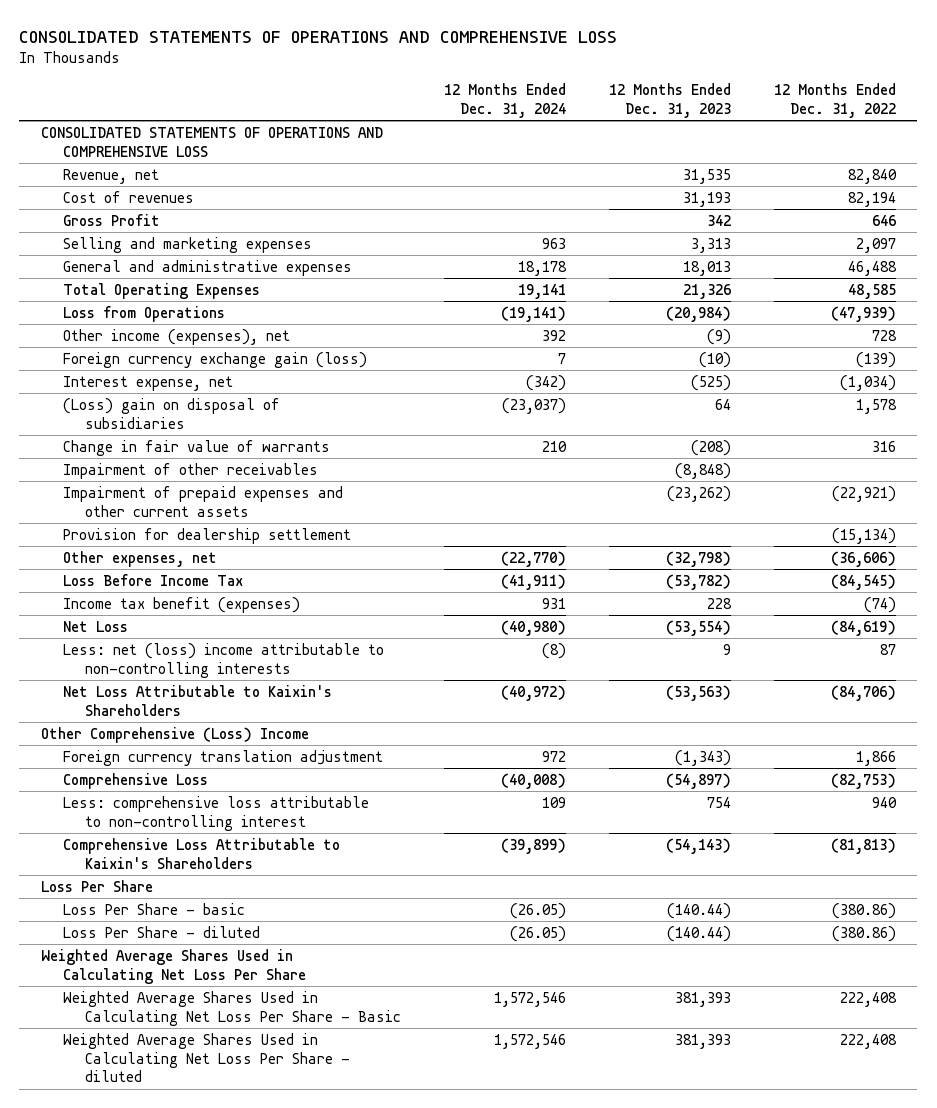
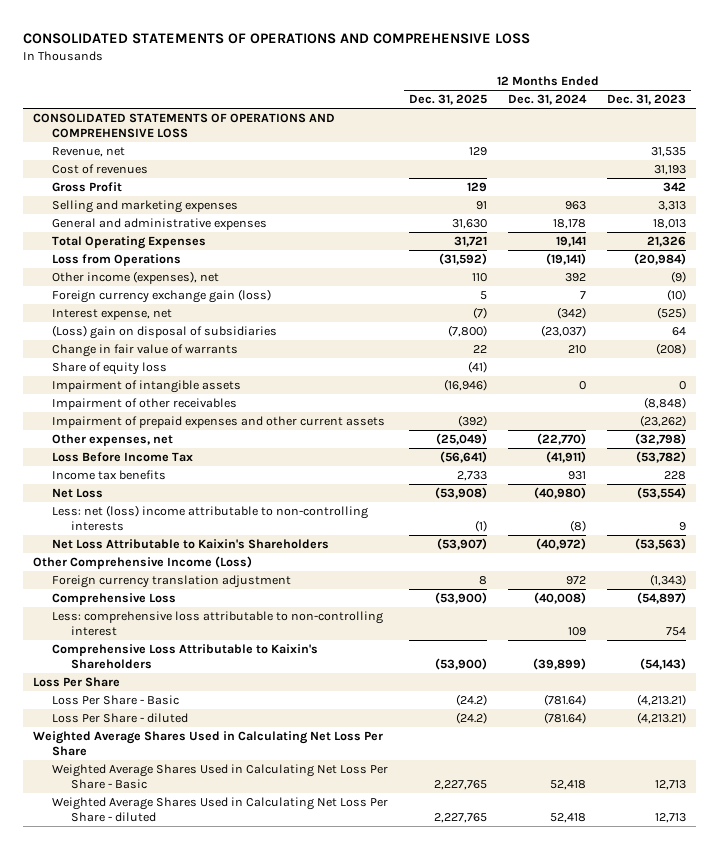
- | 12 Months Ended Dec. 31, 2024 | 12 Months Ended Dec. 31, 2023 | 12 Months Ended Dec. 31, 2022
+ | 12 Months Ended Dec. 31, 2025 | 12 Months Ended Dec. 31, 2024 | 12 Months Ended Dec. 31, 2023
+ Share of equity loss | (41) | |
+ Impairment of intangible assets | (16,946) | 0 | 0
- Provision for dealership settlement | | | (15,134)
- Income tax benefit (expenses) | 931 | 228 | (74)
+ Income tax benefits | 2,733 | 931 | 228
- Other Comprehensive (Loss) Income
+ Other Comprehensive Income (Loss)
- Loss Per Share - basic | (26.05) | (140.44) | (380.86)
- Loss Per Share - diluted | (26.05) | (140.44) | (380.86)
+ Loss Per Share - Basic | (24.2) | (781.64) | (4,213.21)
+ Loss Per Share - diluted | (24.2) | (781.64) | (4,213.21)
- Weighted Average Shares Used in Calculating Net Loss Per Share - Basic | 1,572,546 | 381,393 | 222,408
- Weighted Average Shares Used in Calculating Net Loss Per Share - diluted | 1,572,546 | 381,393 | 222,408
+ Weighted Average Shares Used in Calculating Net Loss Per Share - Basic | 2,227,765 | 52,418 | 12,713
+ Weighted Average Shares Used in Calculating Net Loss Per Share - diluted | 2,227,765 | 52,418 | 12,713

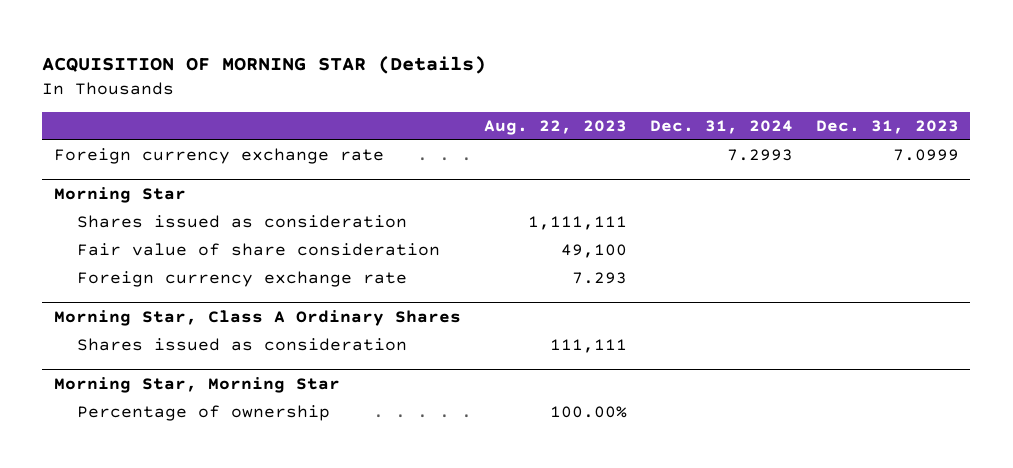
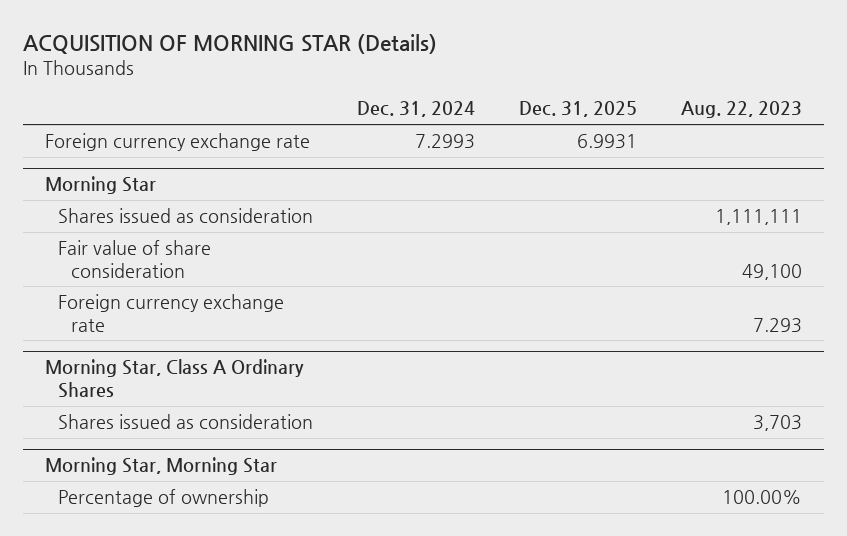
- | Aug. 22, 2023 | Dec. 31, 2024 | Dec. 31, 2023
+ | Dec. 31, 2024 | Dec. 31, 2025 | Aug. 22, 2023
@ Morning Star, Class A Ordinary Shares
- Shares issued as consideration | 111,111 | |
+ Shares issued as consideration | | | 3,703

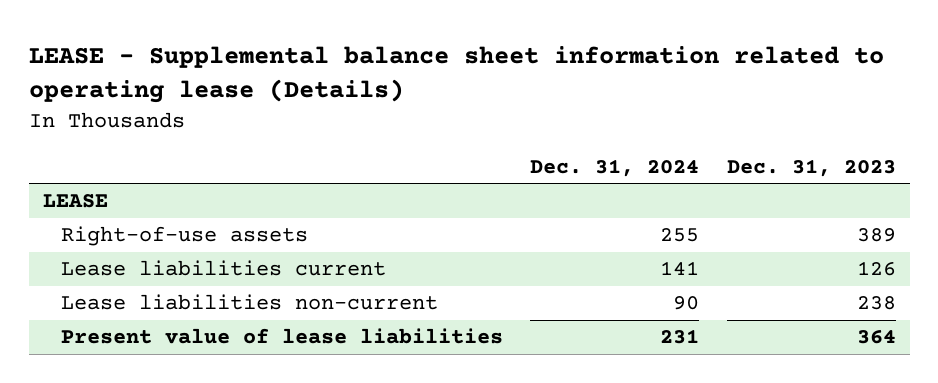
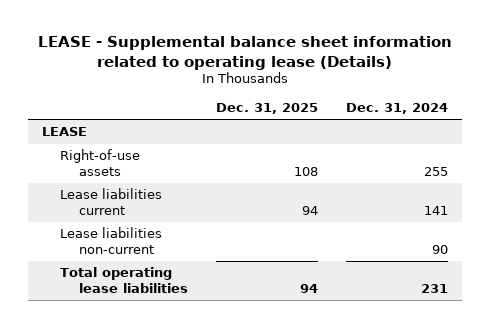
- | Dec. 31, 2024 | Dec. 31, 2023
+ | Dec. 31, 2025 | Dec. 31, 2024
- Present value of lease liabilities | 231 | 364
+ Total operating lease liabilities | 94 | 231

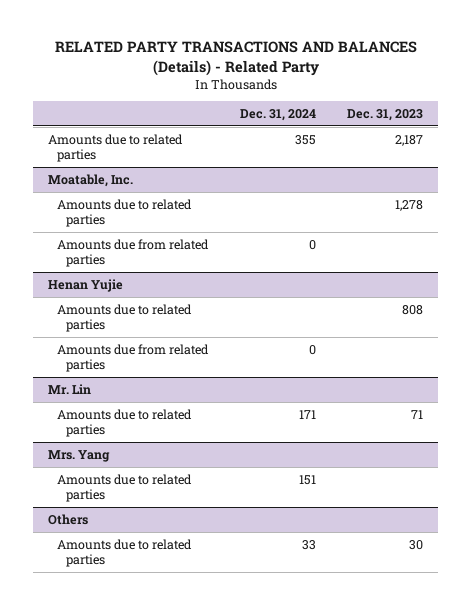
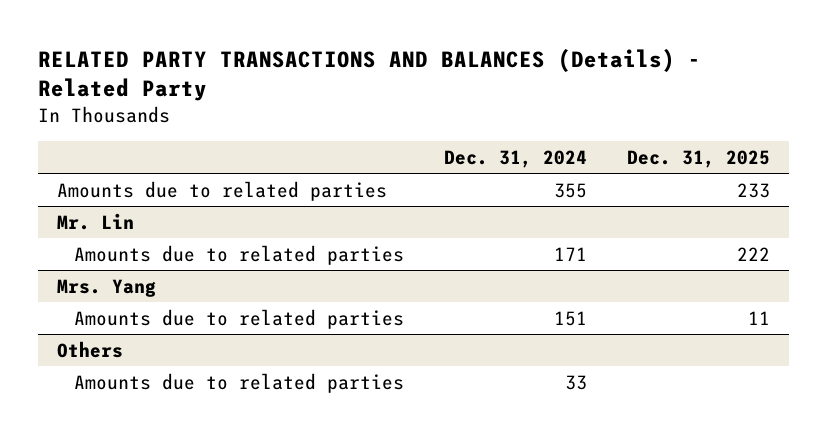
- | Dec. 31, 2024 | Dec. 31, 2023
+ | Dec. 31, 2024 | Dec. 31, 2025
- Moatable, Inc.
- Amounts due to related parties | | 1,278
- Amounts due from related parties | 0 |
- Henan Yujie
- Amounts due to related parties | | 808
- Amounts due from related parties | 0 |

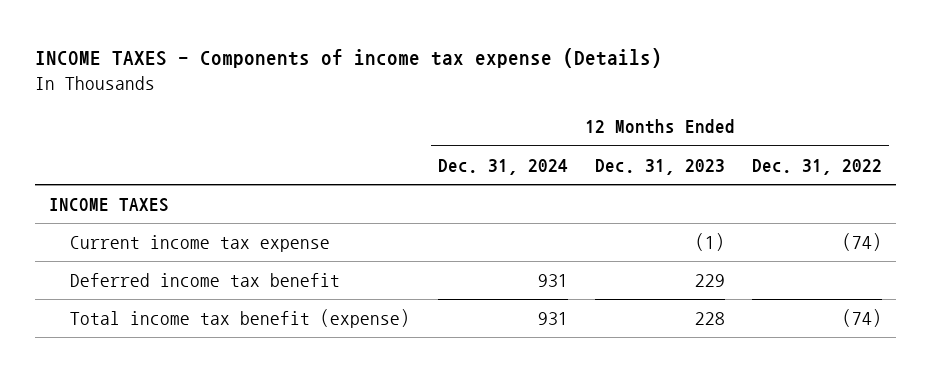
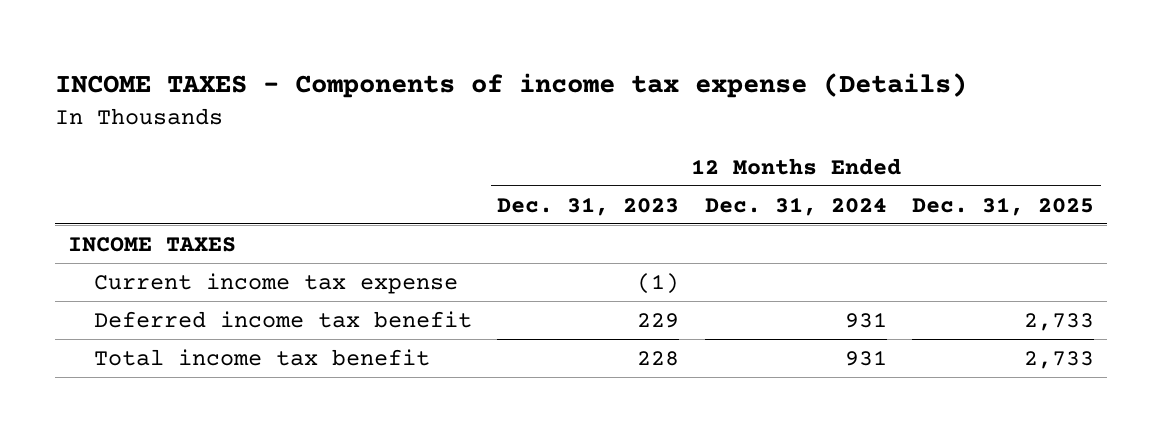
- | 12 Months Ended Dec. 31, 2024 | 12 Months Ended Dec. 31, 2023 | 12 Months Ended Dec. 31, 2022
+ | 12 Months Ended Dec. 31, 2023 | 12 Months Ended Dec. 31, 2024 | 12 Months Ended Dec. 31, 2025
- Total income tax benefit (expense) | 931 | 228 | (74)
+ Total income tax benefit | 228 | 931 | 2,733

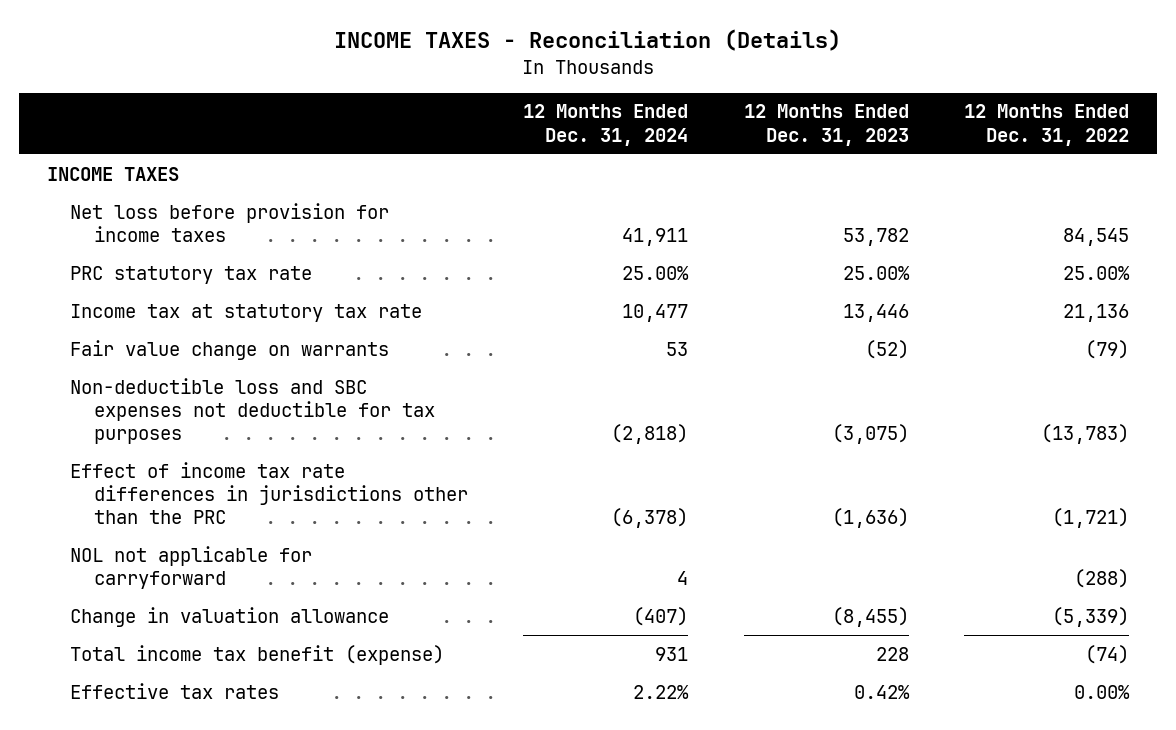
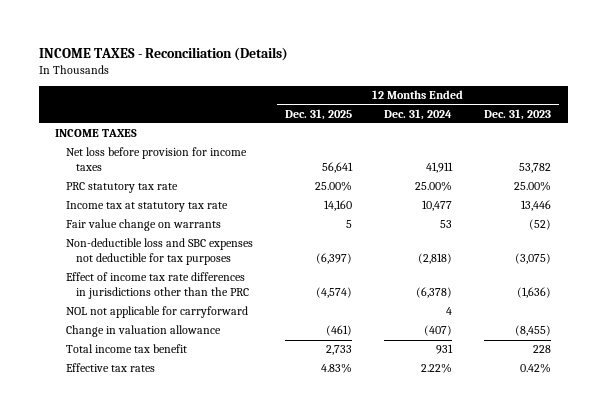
- | 12 Months Ended Dec. 31, 2024 | 12 Months Ended Dec. 31, 2023 | 12 Months Ended Dec. 31, 2022
+ | 12 Months Ended Dec. 31, 2025 | 12 Months Ended Dec. 31, 2024 | 12 Months Ended Dec. 31, 2023
- Total income tax benefit (expense) | 931 | 228 | (74)
+ Total income tax benefit | 2,733 | 931 | 228

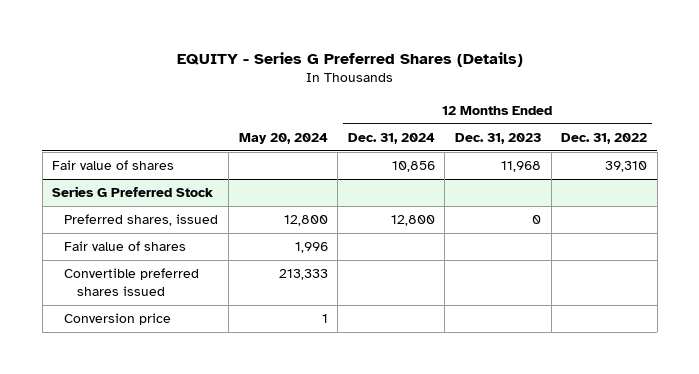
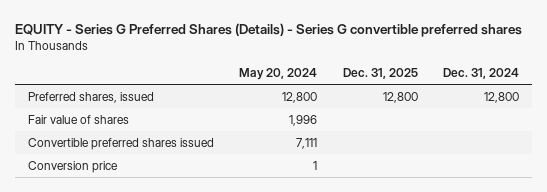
- EQUITY - Series G Preferred Shares (Details)
+ EQUITY - Series G Preferred Shares (Details) - Series G convertible preferred shares
- | May 20, 2024 | 12 Months Ended Dec. 31, 2024 | 12 Months Ended Dec. 31, 2023 | 12 Months Ended Dec. 31, 2022
+ | May 20, 2024 | Dec. 31, 2025 | Dec. 31, 2024
- Fair value of shares | | 10,856 | 11,968 | 39,310
- Series G Preferred Stock
- Convertible preferred shares issued | 213,333 | | |
+ Convertible preferred shares issued | 7,111 | |

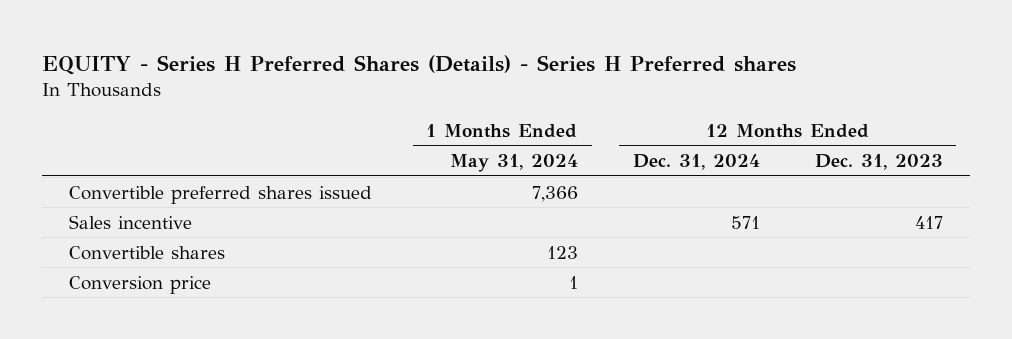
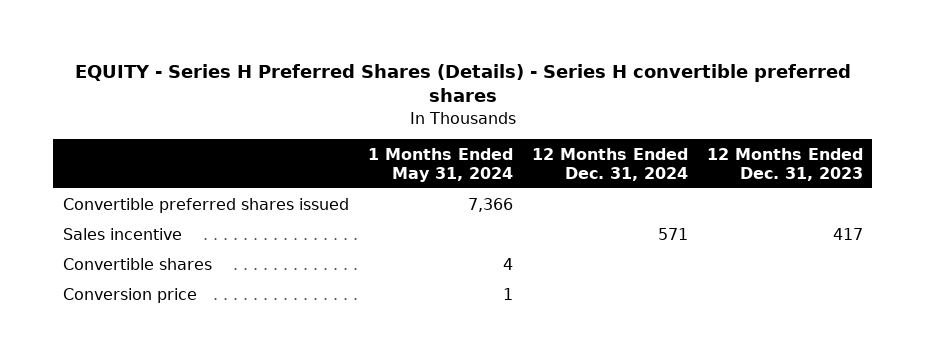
- EQUITY - Series H Preferred Shares (Details) - Series H Preferred shares
+ EQUITY - Series H Preferred Shares (Details) - Series H convertible preferred shares
- Convertible shares | 123 | |
+ Convertible shares | 4 | |

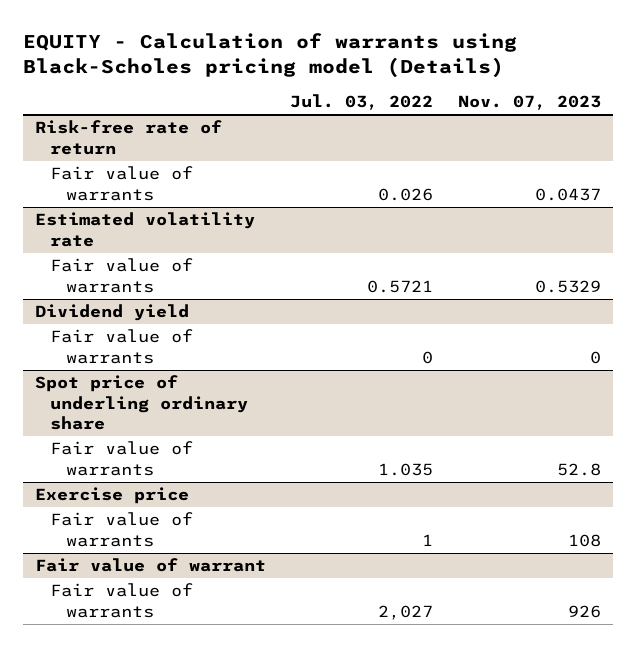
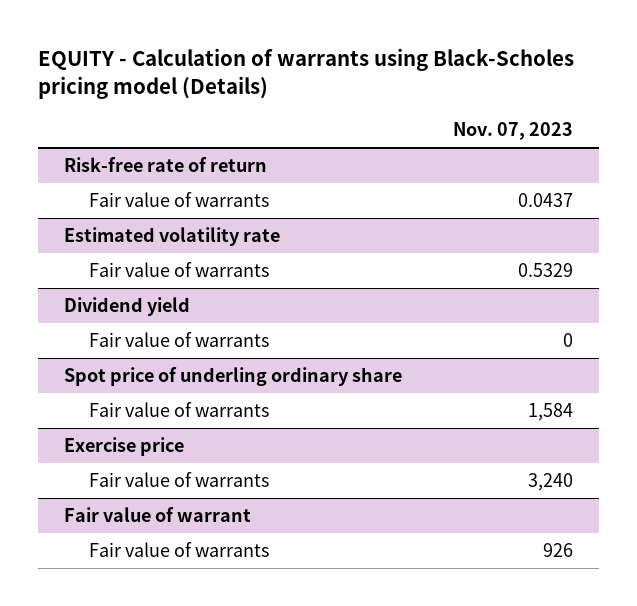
- | Jul. 03, 2022 | Nov. 07, 2023
+ | Nov. 07, 2023
@ Spot price of underling ordinary share
- Fair value of warrants | 1.035 | 52.8
+ Fair value of warrants | 1,584
@ Exercise price
- Fair value of warrants | 1 | 108
+ Fair value of warrants | 3,240

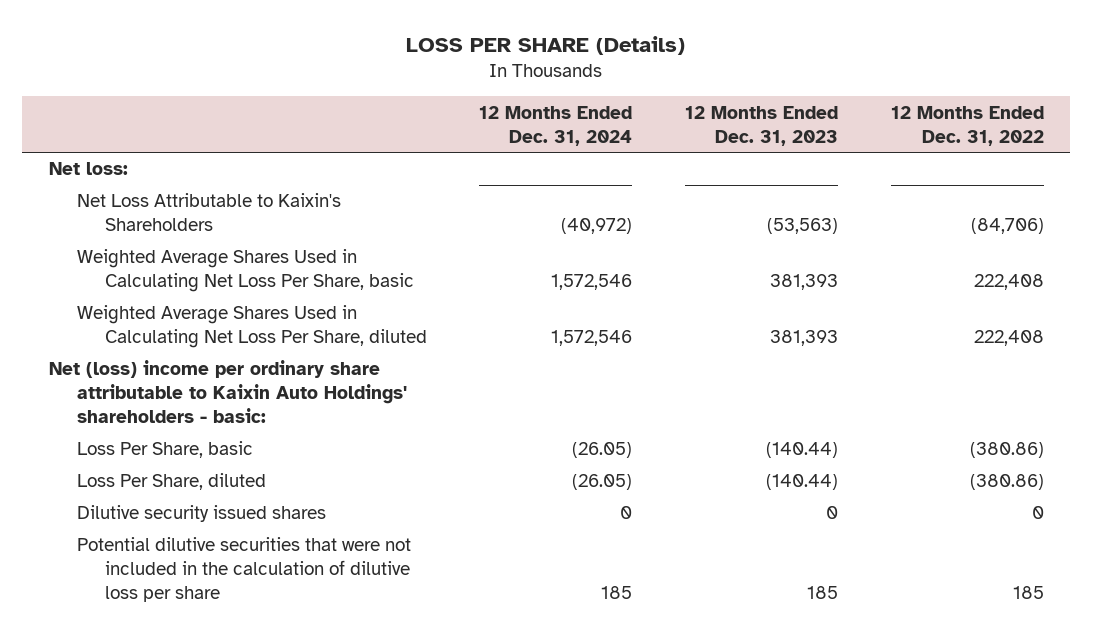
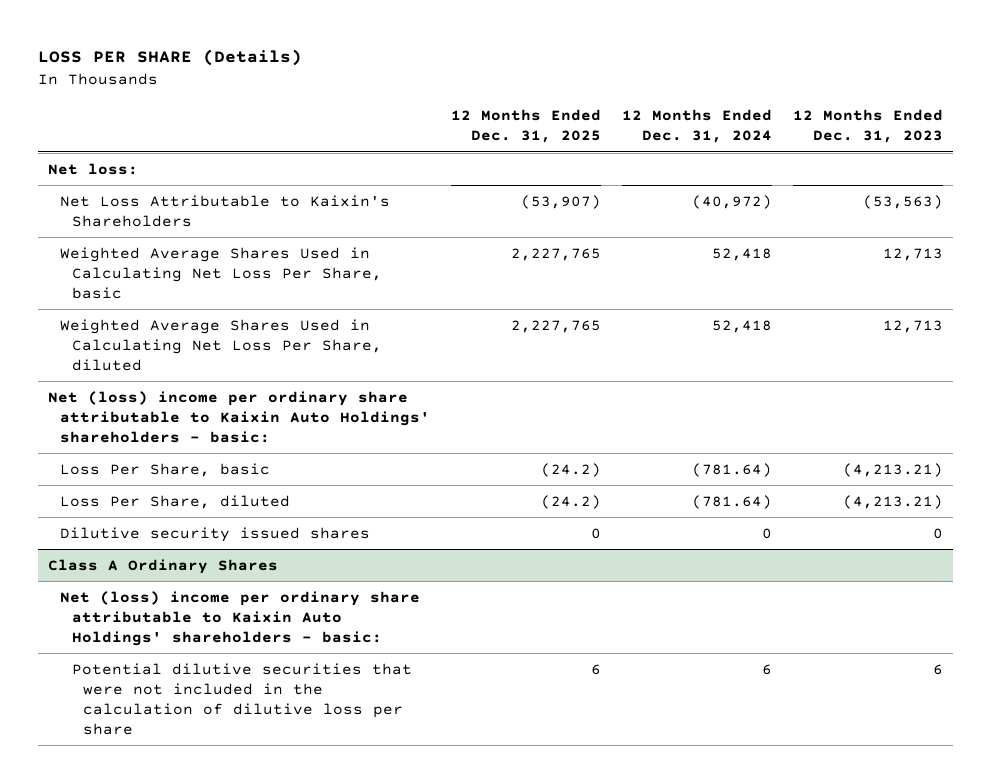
- | 12 Months Ended Dec. 31, 2024 | 12 Months Ended Dec. 31, 2023 | 12 Months Ended Dec. 31, 2022
+ | 12 Months Ended Dec. 31, 2025 | 12 Months Ended Dec. 31, 2024 | 12 Months Ended Dec. 31, 2023
- Weighted Average Shares Used in Calculating Net Loss Per Share, basic | 1,572,546 | 381,393 | 222,408
- Weighted Average Shares Used in Calculating Net Loss Per Share, diluted | 1,572,546 | 381,393 | 222,408
+ Weighted Average Shares Used in Calculating Net Loss Per Share, basic | 2,227,765 | 52,418 | 12,713
+ Weighted Average Shares Used in Calculating Net Loss Per Share, diluted | 2,227,765 | 52,418 | 12,713
- Loss Per Share, basic | (26.05) | (140.44) | (380.86)
- Loss Per Share, diluted | (26.05) | (140.44) | (380.86)
+ Loss Per Share, basic | (24.2) | (781.64) | (4,213.21)
+ Loss Per Share, diluted | (24.2) | (781.64) | (4,213.21)
- Potential dilutive securities that were not included in the calculation of dilutive loss per share | 185 | 185 | 185
+ Class A Ordinary Shares
+ Net (loss) income per ordinary share attributable to Kaixin Auto Holdings' shareholders - basic:
+ Potential dilutive securities that were not included in the calculation of dilutive loss per share | 6 | 6 | 6

